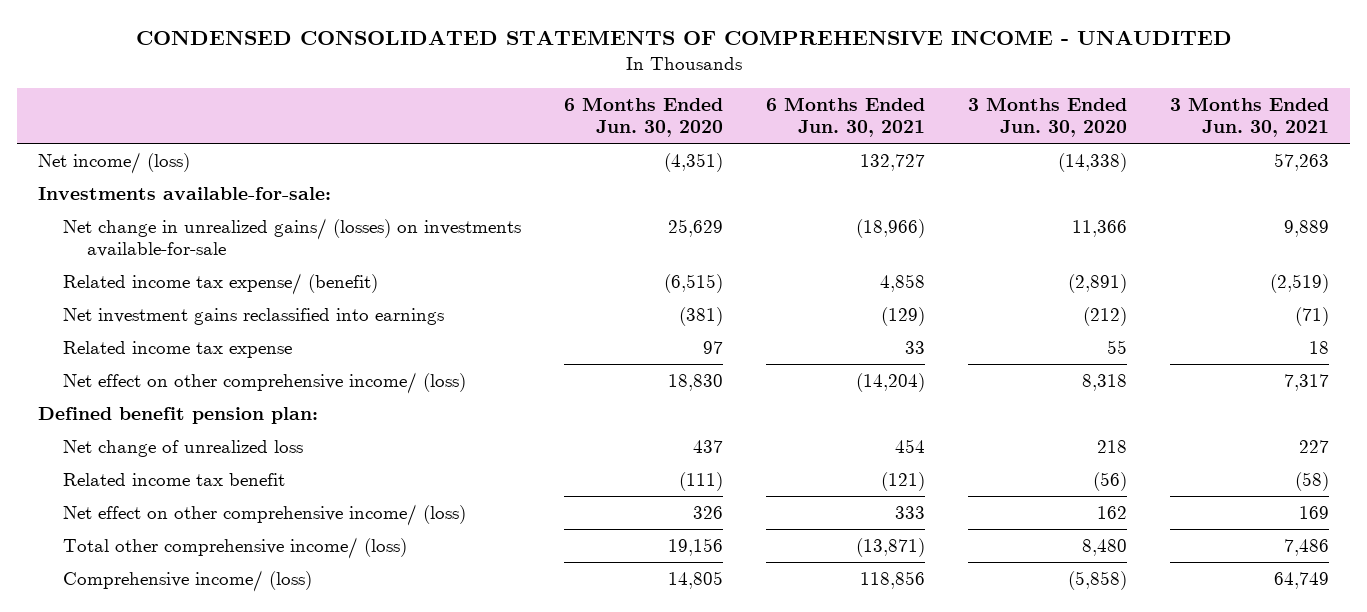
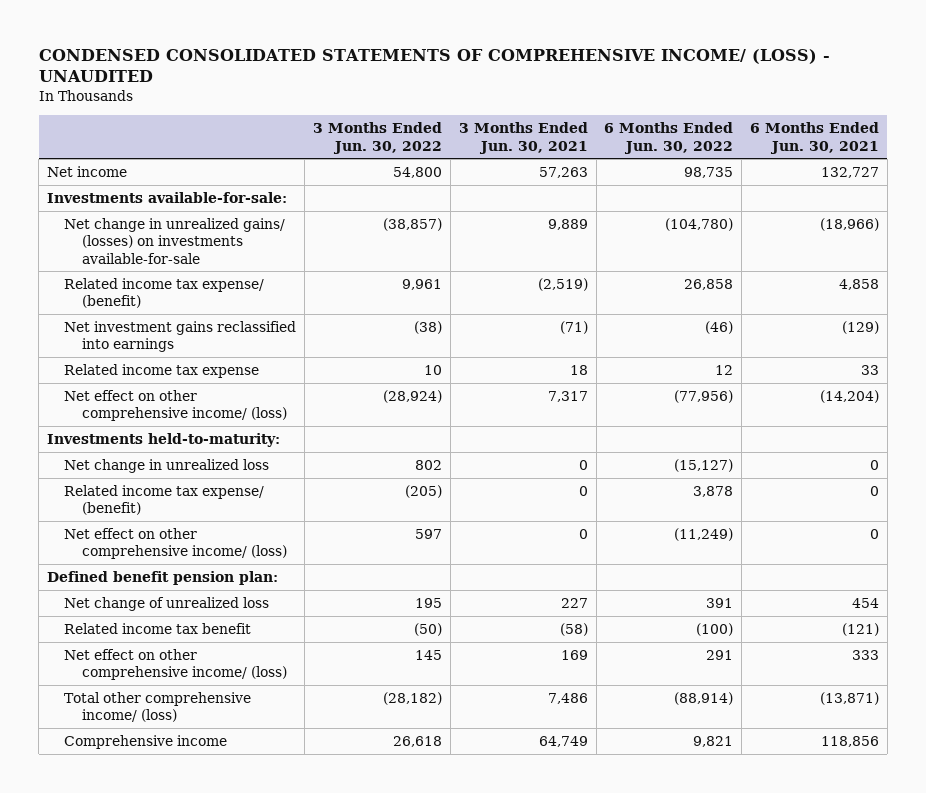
- CONDENSED CONSOLIDATED STATEMENTS OF COMPREHENSIVE INCOME - UNAUDITED
+ CONDENSED CONSOLIDATED STATEMENTS OF COMPREHENSIVE INCOME/ (LOSS) - UNAUDITED
- | 6 Months Ended Jun. 30, 2020 | 6 Months Ended Jun. 30, 2021 | 3 Months Ended Jun. 30, 2020 | 3 Months Ended Jun. 30, 2021
+ | 3 Months Ended Jun. 30, 2022 | 3 Months Ended Jun. 30, 2021 | 6 Months Ended Jun. 30, 2022 | 6 Months Ended Jun. 30, 2021
- Net income/ (loss) | (4,351) | 132,727 | (14,338) | 57,263
+ Net income | 54,800 | 57,263 | 98,735 | 132,727
+ Investments held-to-maturity:
+ Net change in unrealized loss | 802 | 0 | (15,127) | 0
+ Related income tax expense/ (benefit) | (205) | 0 | 3,878 | 0
+ Net effect on other comprehensive income/ (loss) | 597 | 0 | (11,249) | 0
- Comprehensive income/ (loss) | 14,805 | 118,856 | (5,858) | 64,749
+ Comprehensive income | 26,618 | 64,749 | 9,821 | 118,856

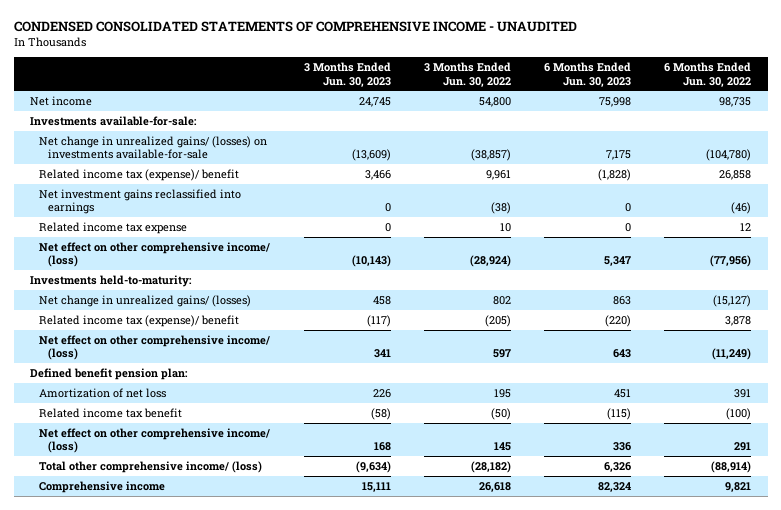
- CONDENSED CONSOLIDATED STATEMENTS OF COMPREHENSIVE INCOME/ (LOSS) - UNAUDITED
+ CONDENSED CONSOLIDATED STATEMENTS OF COMPREHENSIVE INCOME - UNAUDITED
- | 3 Months Ended Jun. 30, 2022 | 3 Months Ended Jun. 30, 2021 | 6 Months Ended Jun. 30, 2022 | 6 Months Ended Jun. 30, 2021
+ | 3 Months Ended Jun. 30, 2023 | 3 Months Ended Jun. 30, 2022 | 6 Months Ended Jun. 30, 2023 | 6 Months Ended Jun. 30, 2022
- Related income tax expense/ (benefit) | 9,961 | (2,519) | 26,858 | 4,858
+ Related income tax (expense)/ benefit | 3,466 | 9,961 | (1,828) | 26,858
- Net change in unrealized loss | 802 | 0 | (15,127) | 0
- Related income tax expense/ (benefit) | (205) | 0 | 3,878 | 0
+ Net change in unrealized gains/ (losses) | 458 | 802 | 863 | (15,127)
+ Related income tax (expense)/ benefit | (117) | (205) | (220) | 3,878
- Net change of unrealized loss | 195 | 227 | 391 | 454
+ Amortization of net loss | 226 | 195 | 451 | 391

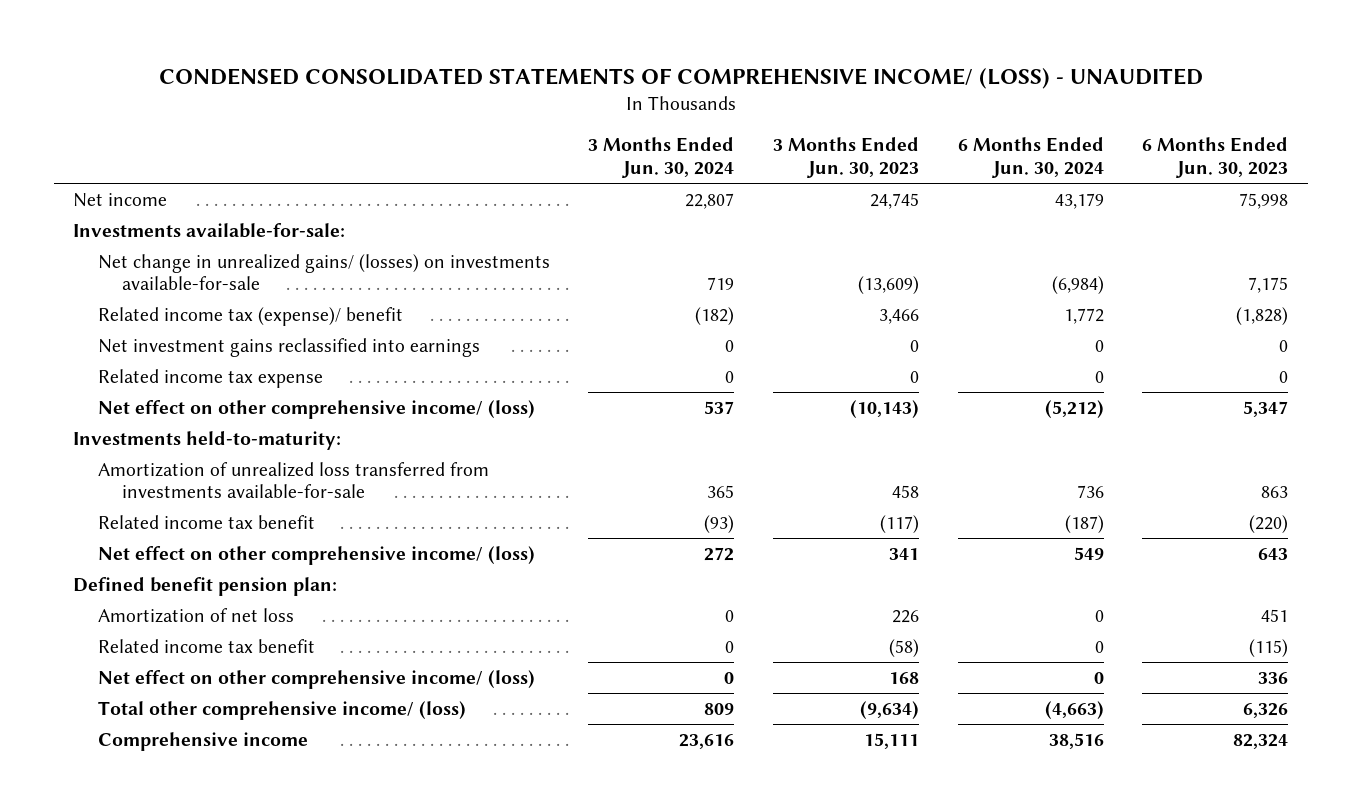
- CONDENSED CONSOLIDATED STATEMENTS OF COMPREHENSIVE INCOME - UNAUDITED
+ CONDENSED CONSOLIDATED STATEMENTS OF COMPREHENSIVE INCOME/ (LOSS) - UNAUDITED
- | 3 Months Ended Jun. 30, 2023 | 3 Months Ended Jun. 30, 2022 | 6 Months Ended Jun. 30, 2023 | 6 Months Ended Jun. 30, 2022
+ | 3 Months Ended Jun. 30, 2024 | 3 Months Ended Jun. 30, 2023 | 6 Months Ended Jun. 30, 2024 | 6 Months Ended Jun. 30, 2023
- Net change in unrealized gains/ (losses) | 458 | 802 | 863 | (15,127)
- Related income tax (expense)/ benefit | (117) | (205) | (220) | 3,878
+ Amortization of unrealized loss transferred from investments available-for-sale | 365 | 458 | 736 | 863
+ Related income tax benefit | (93) | (117) | (187) | (220)

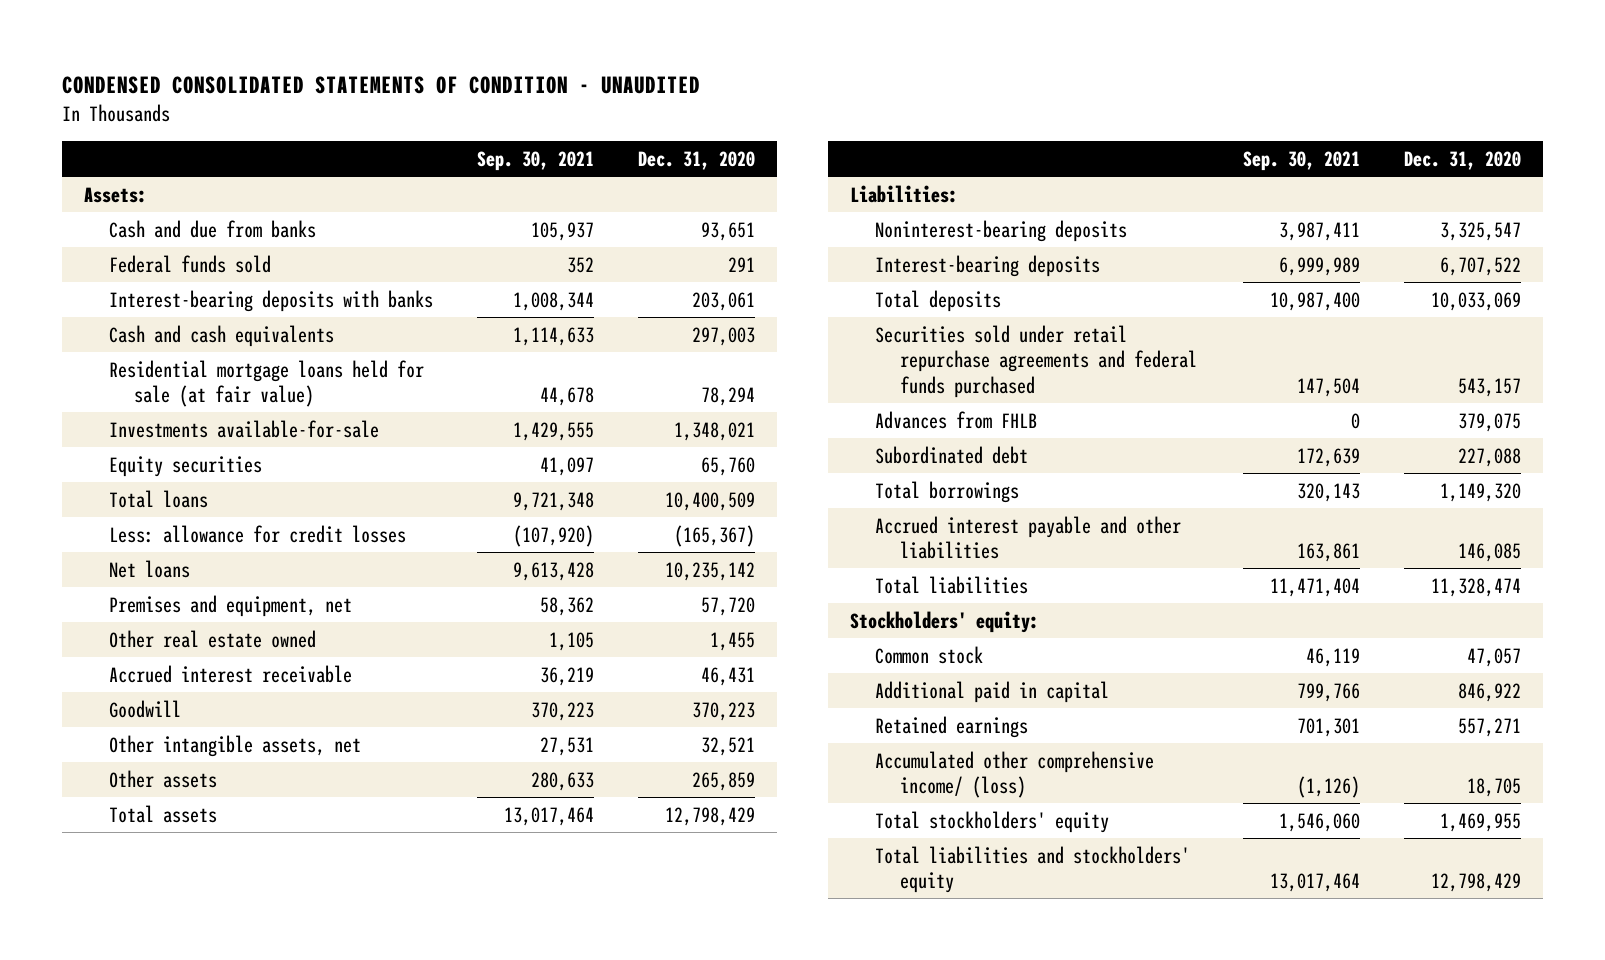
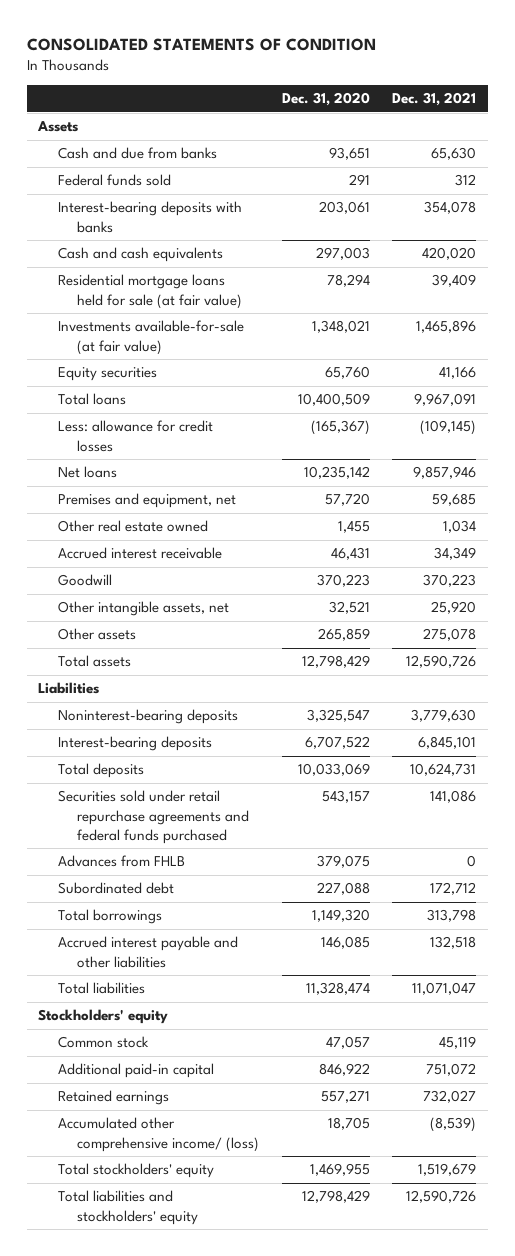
- CONDENSED CONSOLIDATED STATEMENTS OF CONDITION - UNAUDITED
+ CONSOLIDATED STATEMENTS OF CONDITION
- | Sep. 30, 2021 | Dec. 31, 2020
+ | Dec. 31, 2020 | Dec. 31, 2021
- Assets:
+ Assets
- Investments available-for-sale | 1,429,555 | 1,348,021
+ Investments available-for-sale (at fair value) | 1,348,021 | 1,465,896
- Liabilities:
+ Liabilities
- Stockholders' equity:
+ Stockholders' equity
- Additional paid in capital | 799,766 | 846,922
+ Additional paid-in capital | 846,922 | 751,072

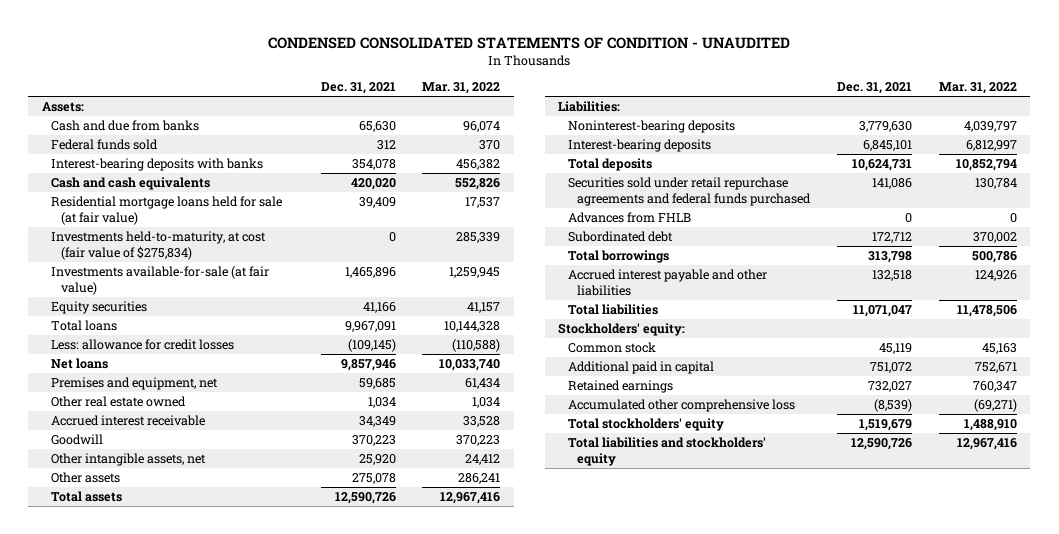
- CONSOLIDATED STATEMENTS OF CONDITION
+ CONDENSED CONSOLIDATED STATEMENTS OF CONDITION - UNAUDITED
- | Dec. 31, 2020 | Dec. 31, 2021
+ | Dec. 31, 2021 | Mar. 31, 2022
- Assets
+ Assets:
+ Investments held-to-maturity, at cost (fair value of $275,834) | 0 | 285,339
- Liabilities
+ Liabilities:
- Stockholders' equity
+ Stockholders' equity:
- Additional paid-in capital | 846,922 | 751,072
+ Additional paid in capital | 751,072 | 752,671
- Accumulated other comprehensive income/ (loss) | 18,705 | (8,539)
+ Accumulated other comprehensive loss | (8,539) | (69,271)

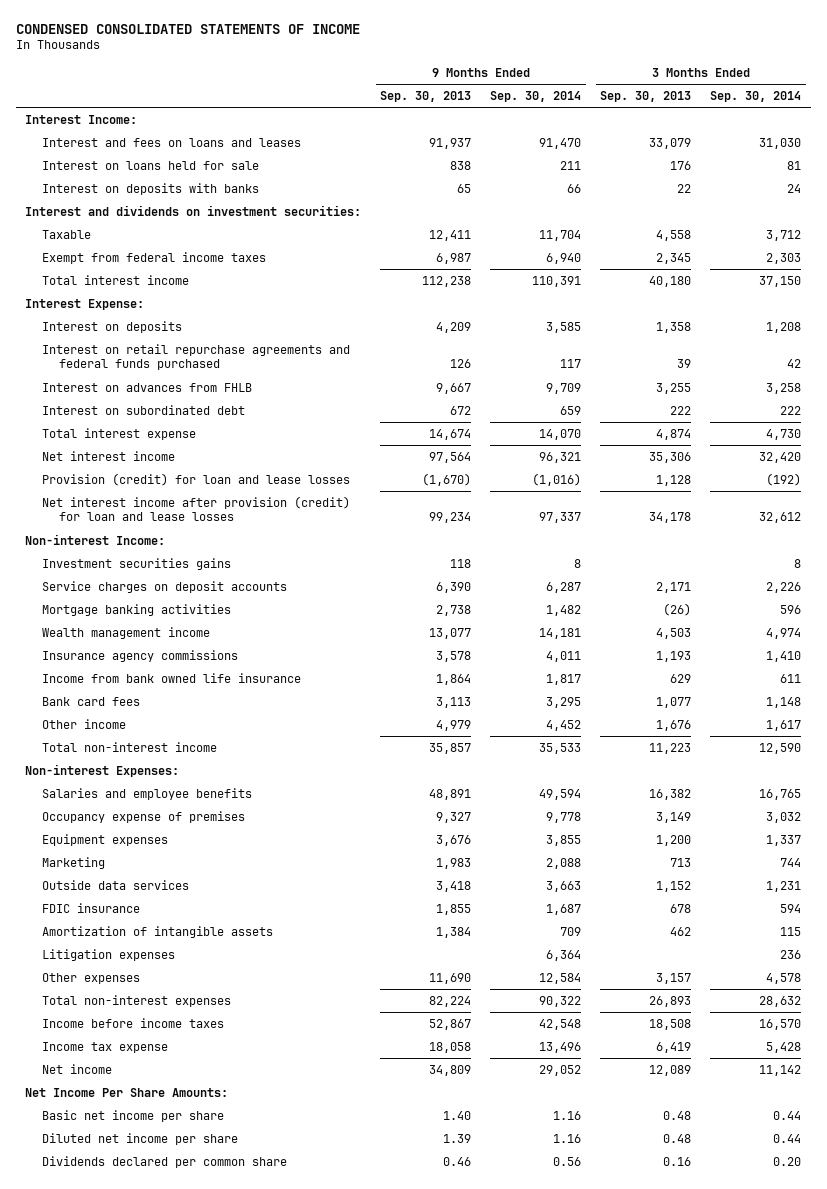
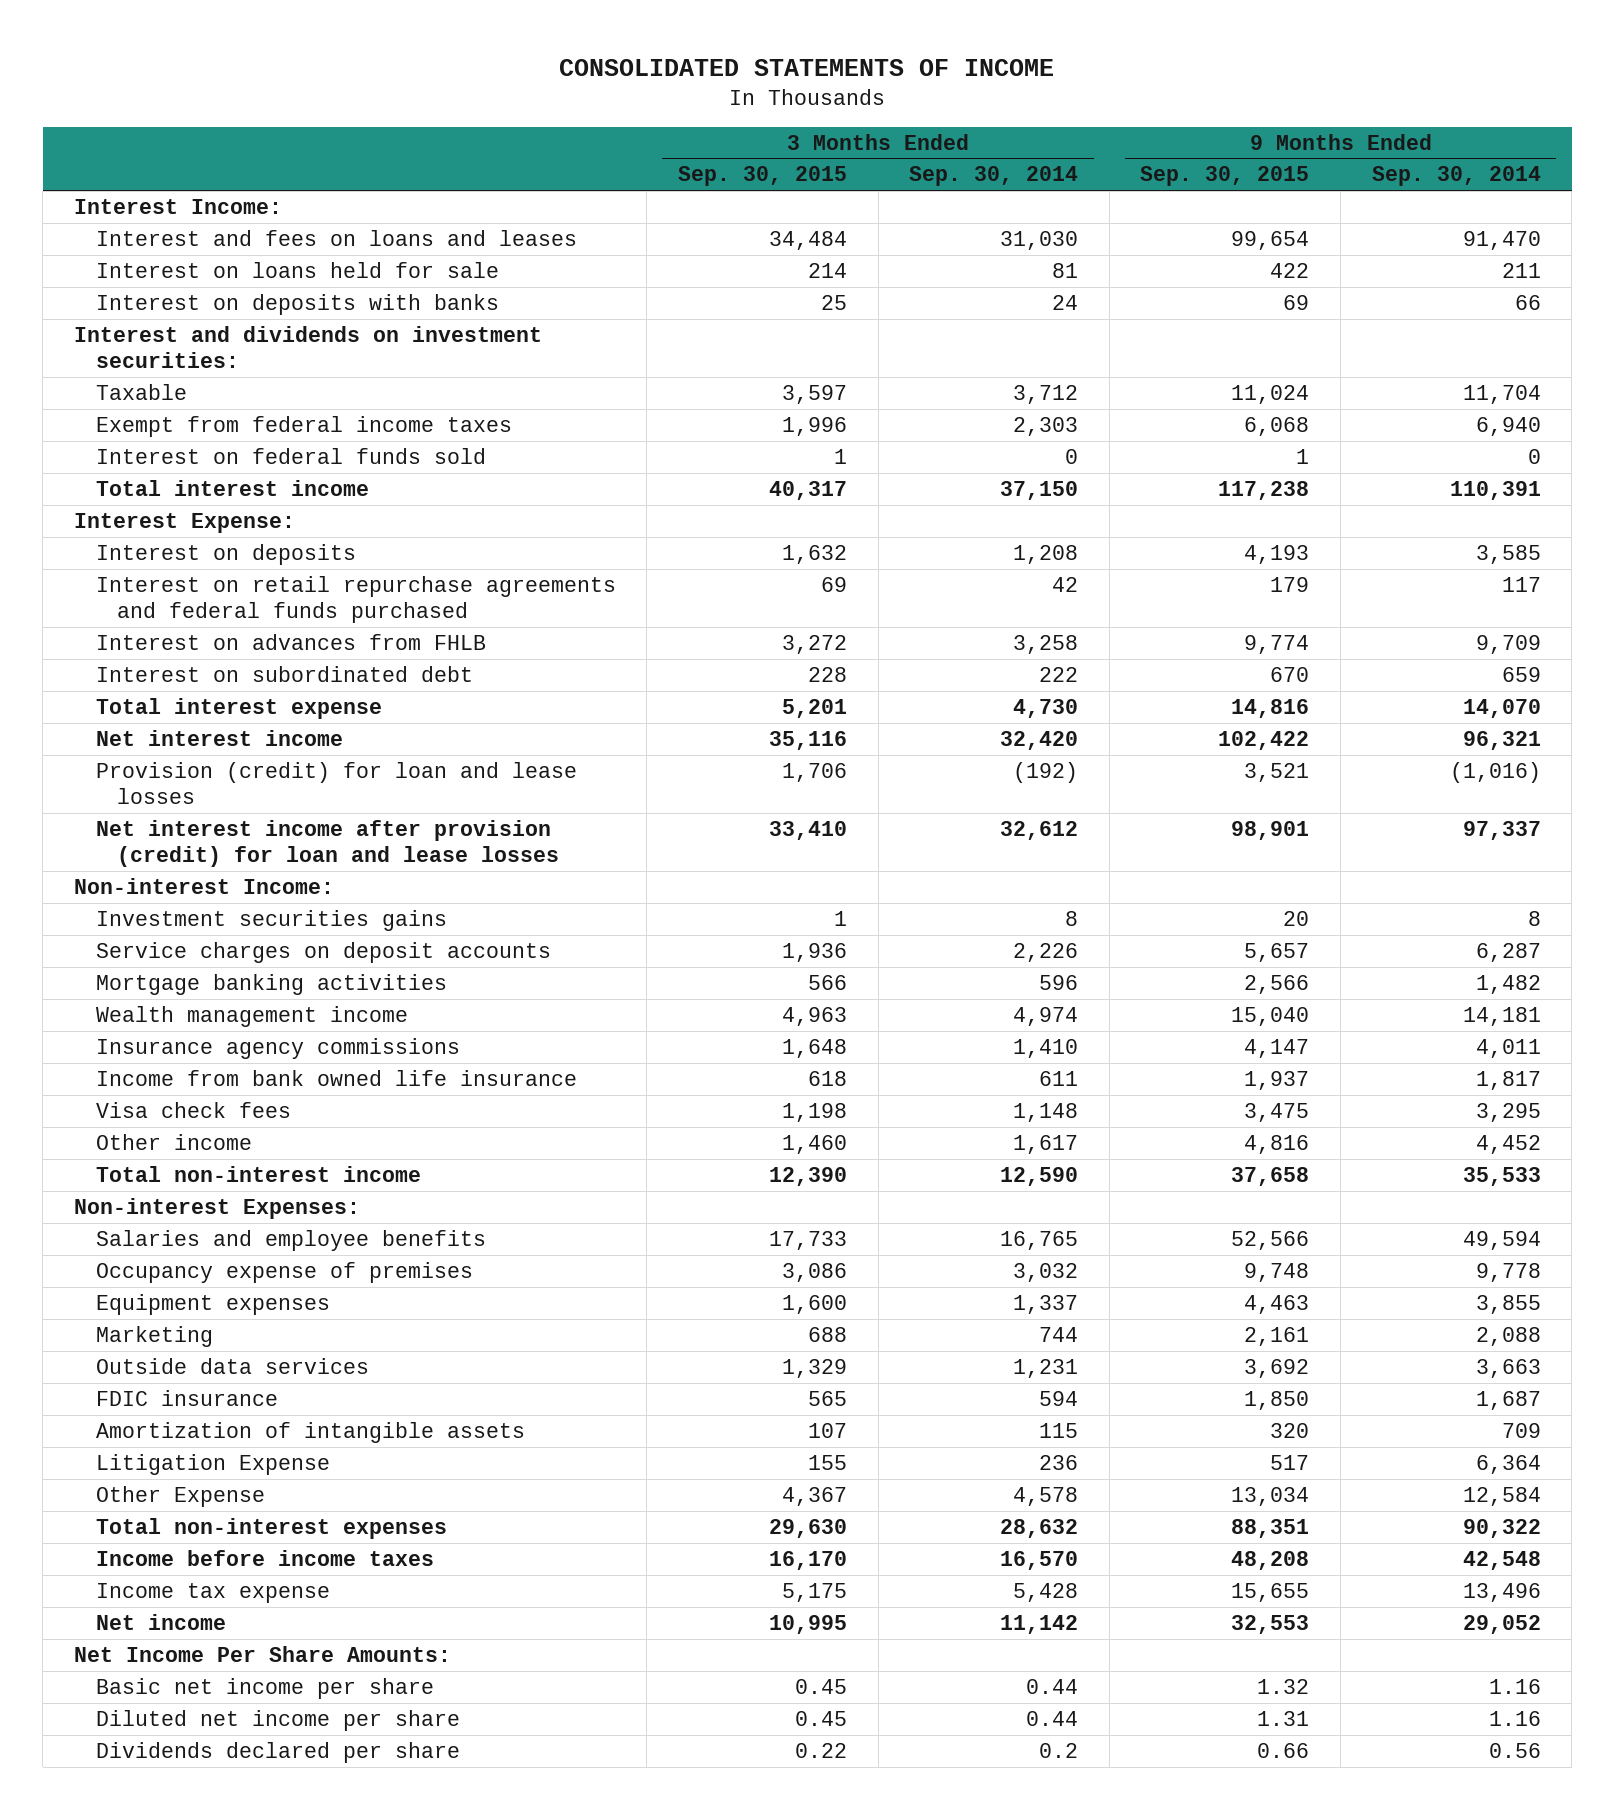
- CONDENSED CONSOLIDATED STATEMENTS OF INCOME
+ CONSOLIDATED STATEMENTS OF INCOME
- | 9 Months Ended Sep. 30, 2013 | 9 Months Ended Sep. 30, 2014 | 3 Months Ended Sep. 30, 2013 | 3 Months Ended Sep. 30, 2014
+ | 3 Months Ended Sep. 30, 2015 | 3 Months Ended Sep. 30, 2014 | 9 Months Ended Sep. 30, 2015 | 9 Months Ended Sep. 30, 2014
+ Interest on federal funds sold | 1 | 0 | 1 | 0
- Bank card fees | 3,113 | 3,295 | 1,077 | 1,148
+ Visa check fees | 1,198 | 1,148 | 3,475 | 3,295
- Litigation expenses | | 6,364 | | 236
- Other expenses | 11,690 | 12,584 | 3,157 | 4,578
+ Litigation Expense | 155 | 236 | 517 | 6,364
+ Other Expense | 4,367 | 4,578 | 13,034 | 12,584
- Dividends declared per common share | 0.46 | 0.56 | 0.16 | 0.20
+ Dividends declared per share | 0.22 | 0.2 | 0.66 | 0.56

